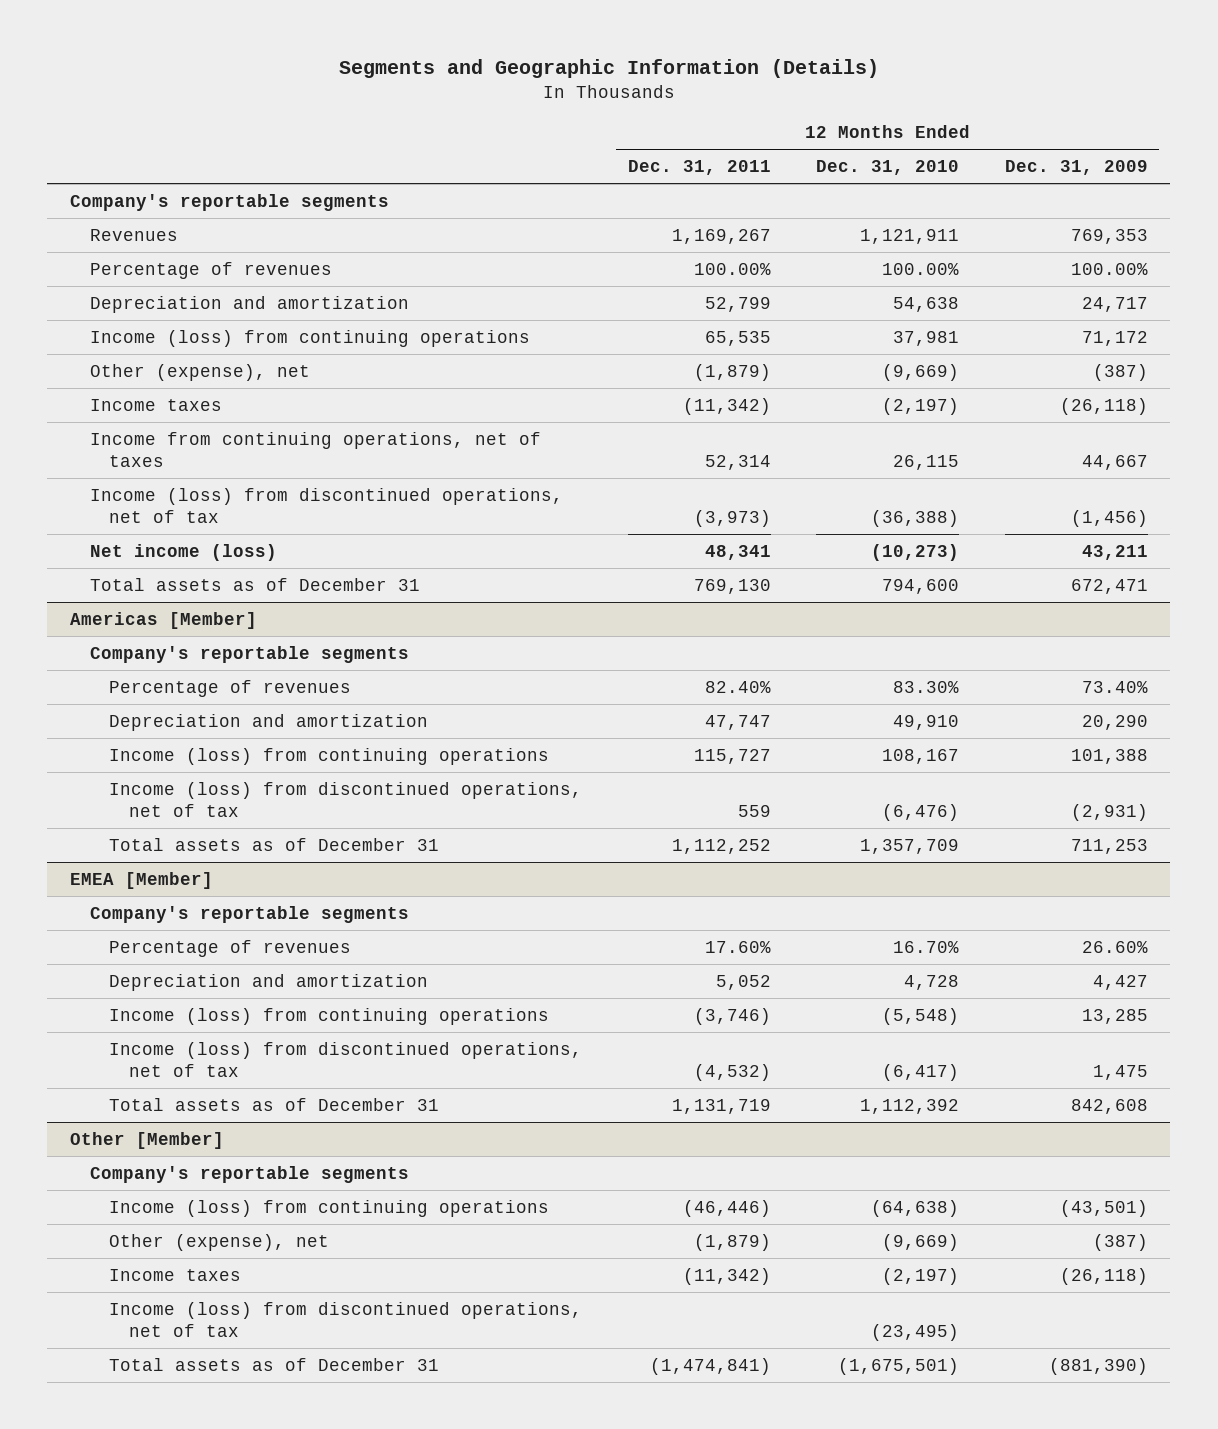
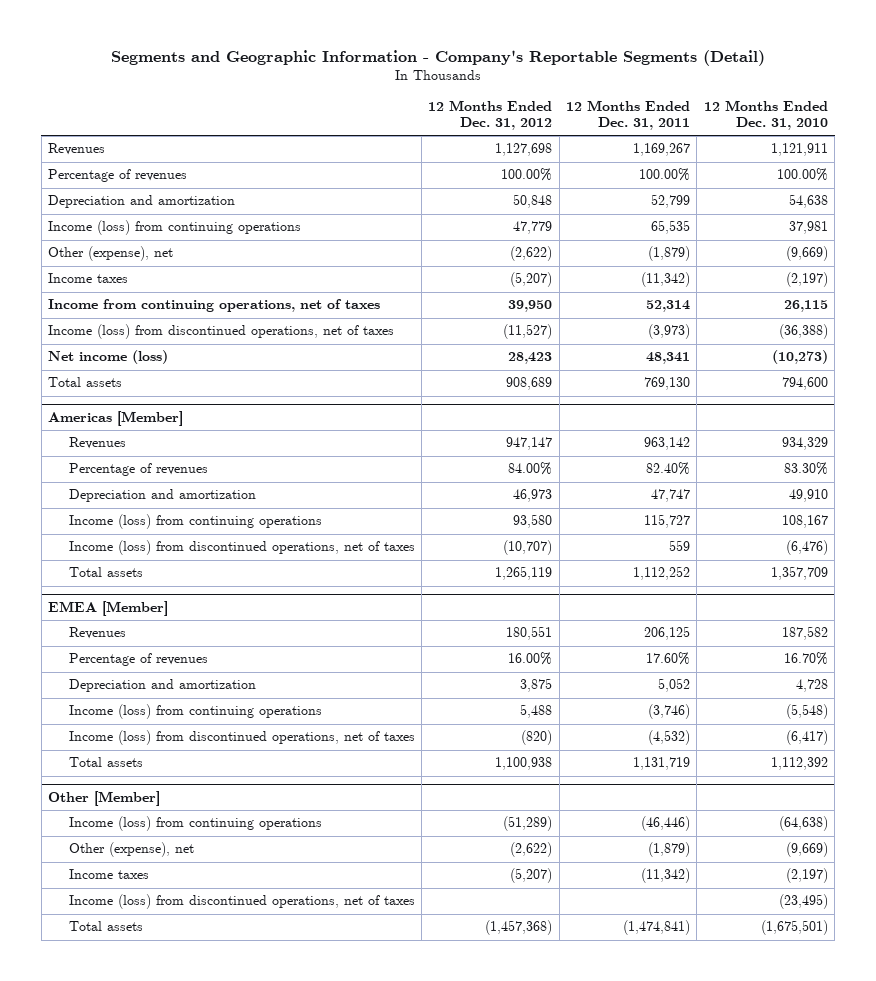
- Segments and Geographic Information (Details)
+ Segments and Geographic Information - Company's Reportable Segments (Detail)
- | 12 Months Ended Dec. 31, 2011 | 12 Months Ended Dec. 31, 2010 | 12 Months Ended Dec. 31, 2009
+ | 12 Months Ended Dec. 31, 2012 | 12 Months Ended Dec. 31, 2011 | 12 Months Ended Dec. 31, 2010
- Company's reportable segments
- Income (loss) from discontinued operations, net of tax | (3,973) | (36,388) | (1,456)
+ Income (loss) from discontinued operations, net of taxes | (11,527) | (3,973) | (36,388)
- Total assets as of December 31 | 769,130 | 794,600 | 672,471
+ Total assets | 908,689 | 769,130 | 794,600
@ Americas [Member]
- Company's reportable segments
+ Revenues | 947,147 | 963,142 | 934,329
- Income (loss) from discontinued operations, net of tax | 559 | (6,476) | (2,931)
- Total assets as of December 31 | 1,112,252 | 1,357,709 | 711,253
+ Income (loss) from discontinued operations, net of taxes | (10,707) | 559 | (6,476)
+ Total assets | 1,265,119 | 1,112,252 | 1,357,709
@ EMEA [Member]
- Company's reportable segments
+ Revenues | 180,551 | 206,125 | 187,582
- Income (loss) from discontinued operations, net of tax | (4,532) | (6,417) | 1,475
- Total assets as of December 31 | 1,131,719 | 1,112,392 | 842,608
+ Income (loss) from discontinued operations, net of taxes | (820) | (4,532) | (6,417)
+ Total assets | 1,100,938 | 1,131,719 | 1,112,392
@ Other [Member]
- Company's reportable segments
- Income (loss) from discontinued operations, net of tax | | (23,495) |
- Total assets as of December 31 | (1,474,841) | (1,675,501) | (881,390)
+ Income (loss) from discontinued operations, net of taxes | | | (23,495)
+ Total assets | (1,457,368) | (1,474,841) | (1,675,501)

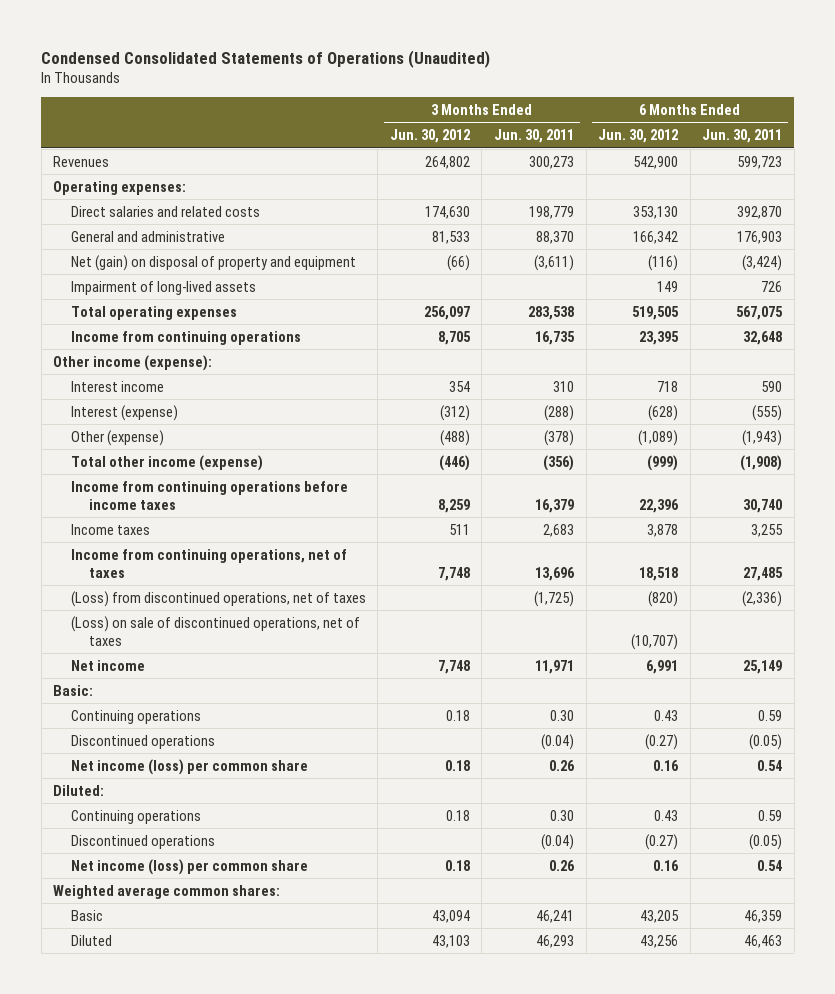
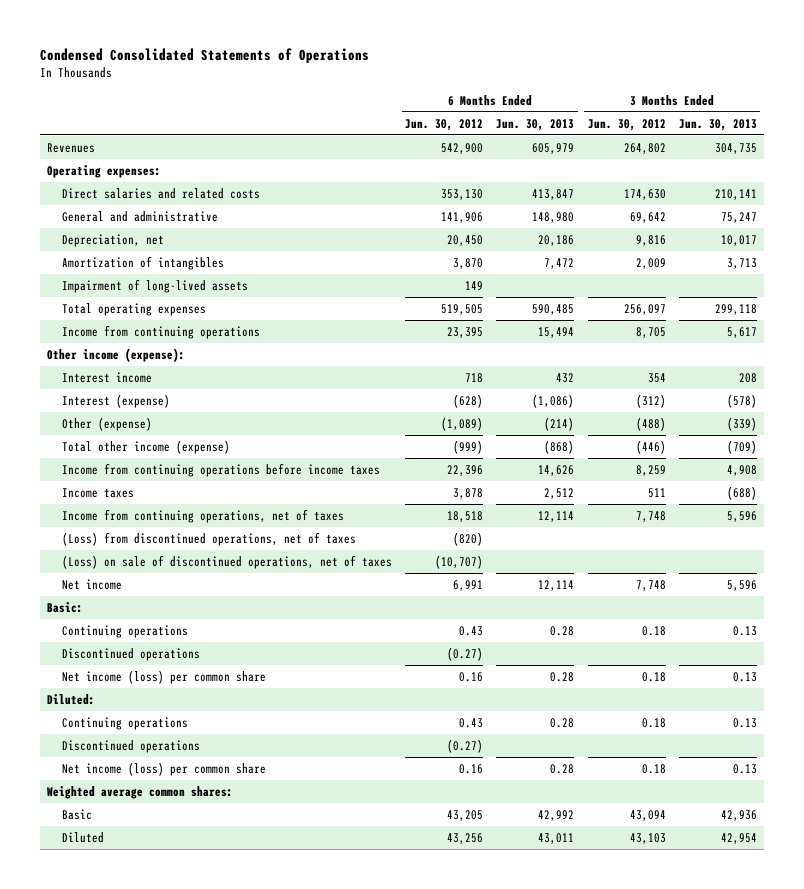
- Condensed Consolidated Statements of Operations (Unaudited)
+ Condensed Consolidated Statements of Operations
- | 3 Months Ended Jun. 30, 2012 | 3 Months Ended Jun. 30, 2011 | 6 Months Ended Jun. 30, 2012 | 6 Months Ended Jun. 30, 2011
+ | 6 Months Ended Jun. 30, 2012 | 6 Months Ended Jun. 30, 2013 | 3 Months Ended Jun. 30, 2012 | 3 Months Ended Jun. 30, 2013
- General and administrative | 81,533 | 88,370 | 166,342 | 176,903
- Net (gain) on disposal of property and equipment | (66) | (3,611) | (116) | (3,424)
+ General and administrative | 141,906 | 148,980 | 69,642 | 75,247
+ Depreciation, net | 20,450 | 20,186 | 9,816 | 10,017
+ Amortization of intangibles | 3,870 | 7,472 | 2,009 | 3,713

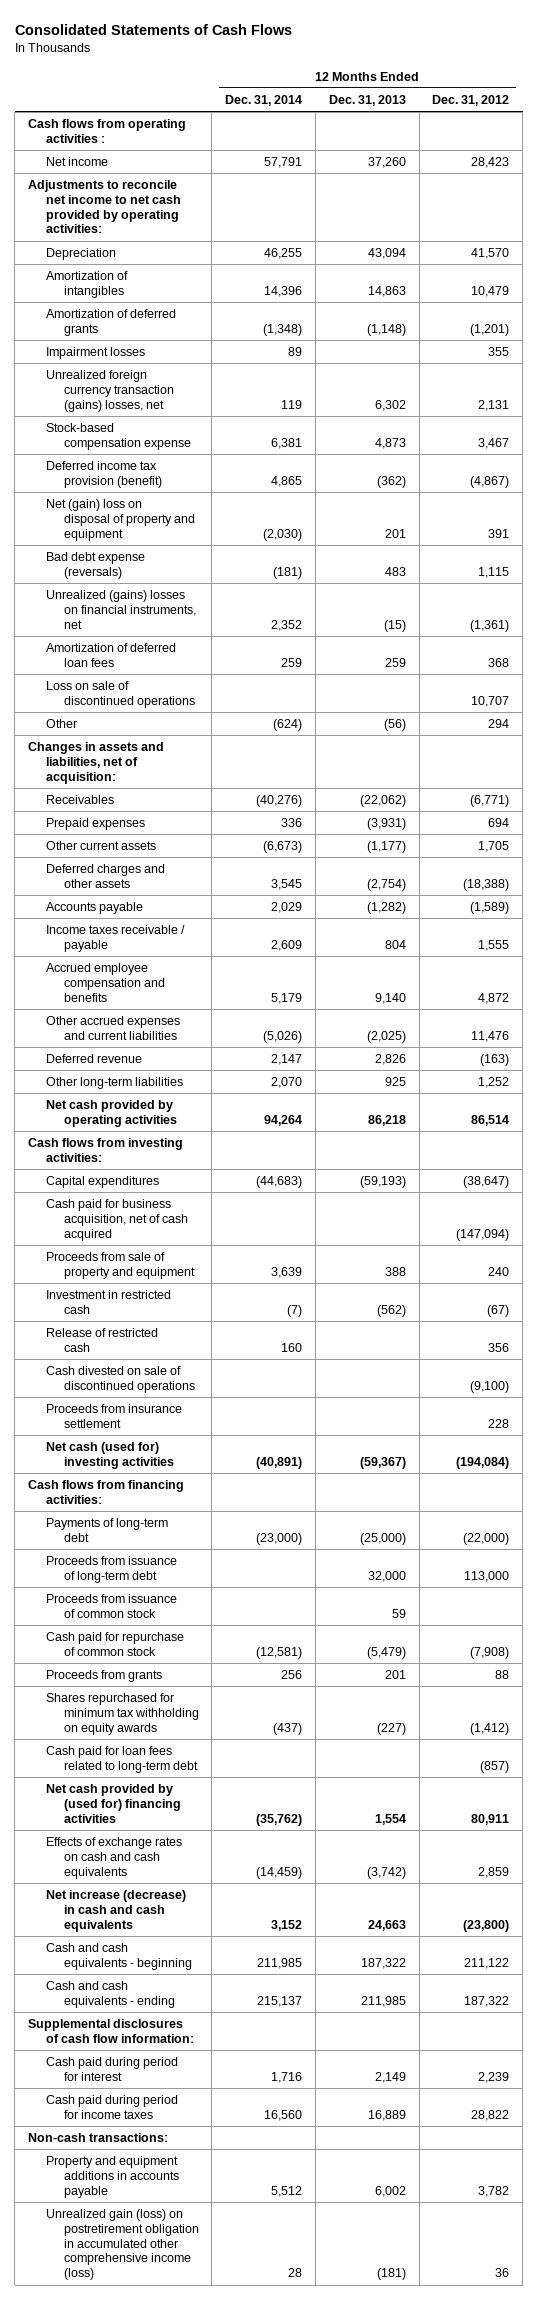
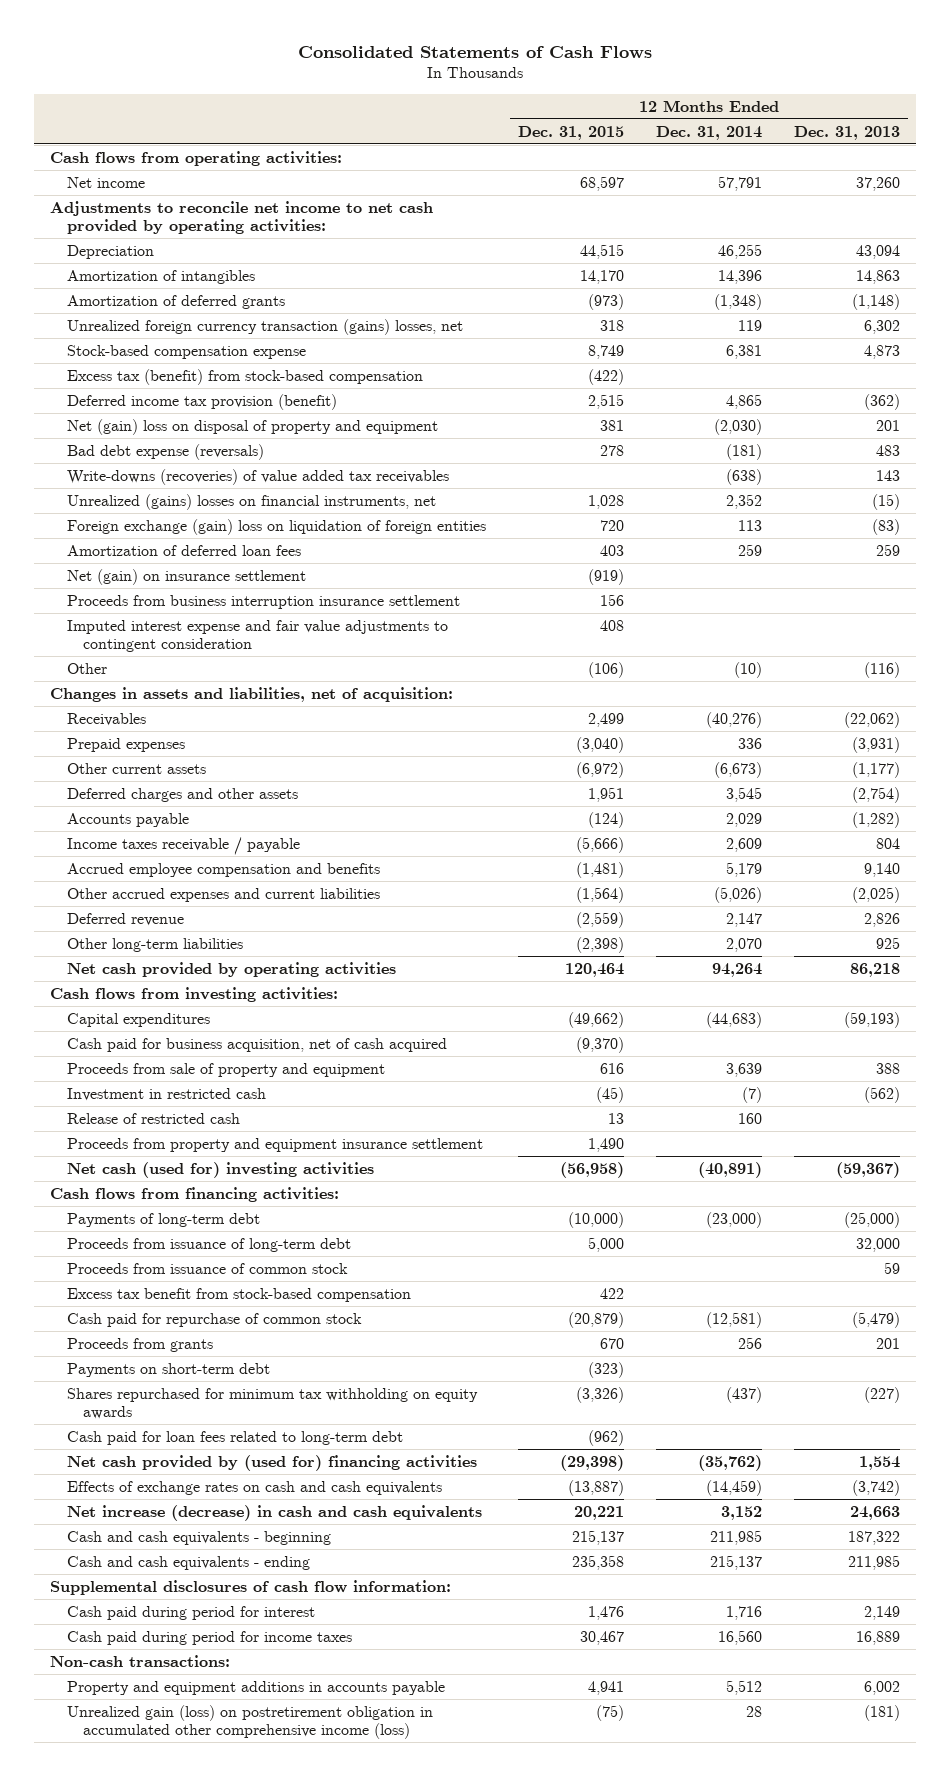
- | 12 Months Ended Dec. 31, 2014 | 12 Months Ended Dec. 31, 2013 | 12 Months Ended Dec. 31, 2012
+ | 12 Months Ended Dec. 31, 2015 | 12 Months Ended Dec. 31, 2014 | 12 Months Ended Dec. 31, 2013
- Cash flows from operating activities :
+ Cash flows from operating activities:
- Impairment losses | 89 | | 355
+ Excess tax (benefit) from stock-based compensation | (422) | |
+ Write-downs (recoveries) of value added tax receivables | | (638) | 143
+ Foreign exchange (gain) loss on liquidation of foreign entities | 720 | 113 | (83)
- Loss on sale of discontinued operations | | | 10,707
- Other | (624) | (56) | 294
+ Net (gain) on insurance settlement | (919) | |
+ Proceeds from business interruption insurance settlement | 156 | |
+ Imputed interest expense and fair value adjustments to contingent consideration | 408 | |
+ Other | (106) | (10) | (116)
- Cash divested on sale of discontinued operations | | | (9,100)
- Proceeds from insurance settlement | | | 228
+ Proceeds from property and equipment insurance settlement | 1,490 | |
+ Excess tax benefit from stock-based compensation | 422 | |
+ Payments on short-term debt | (323) | |

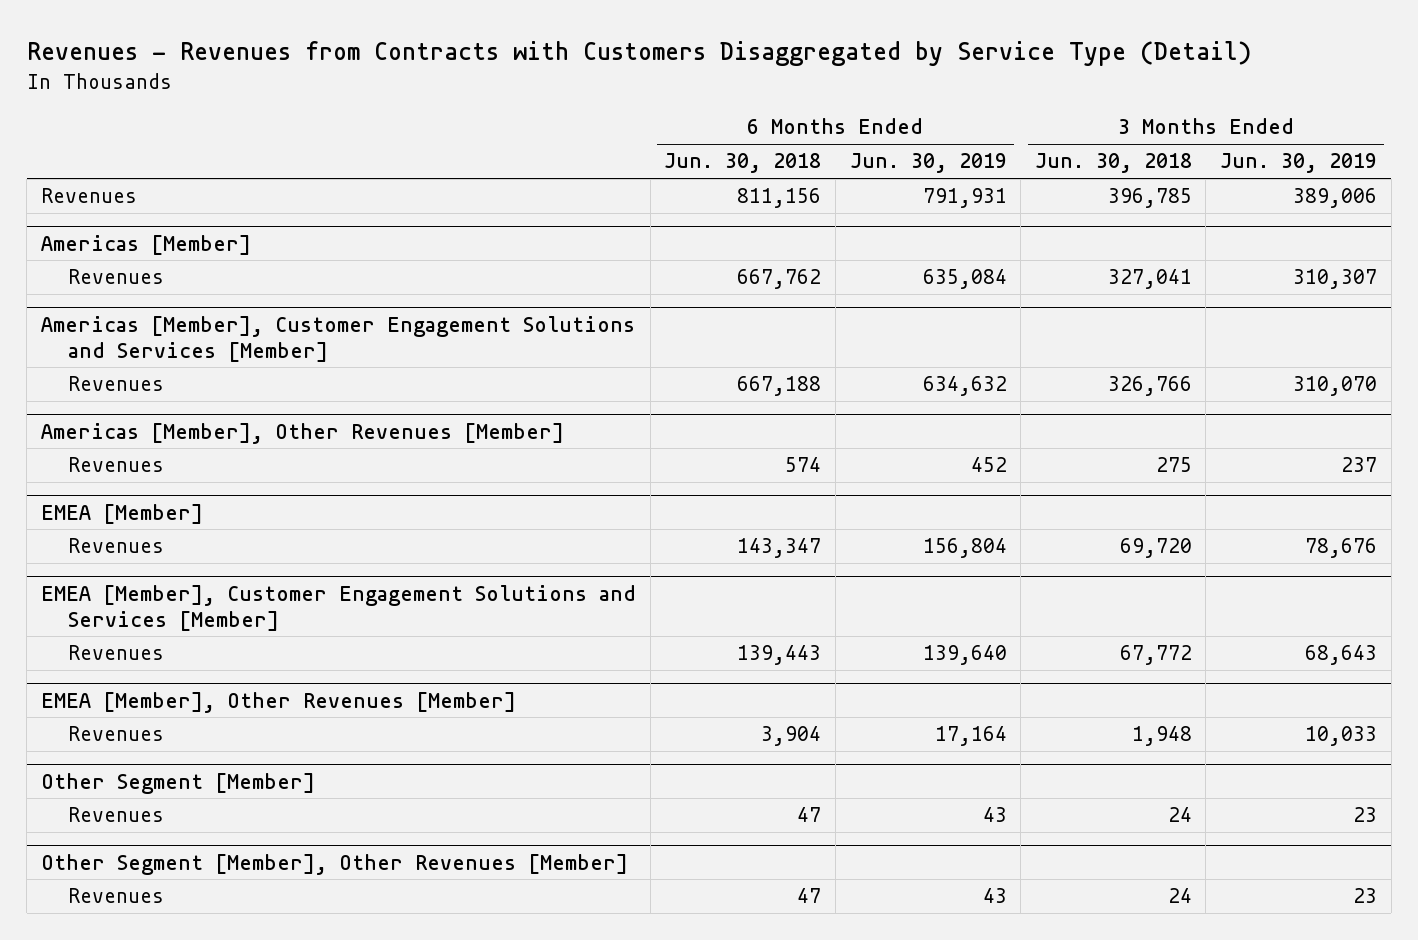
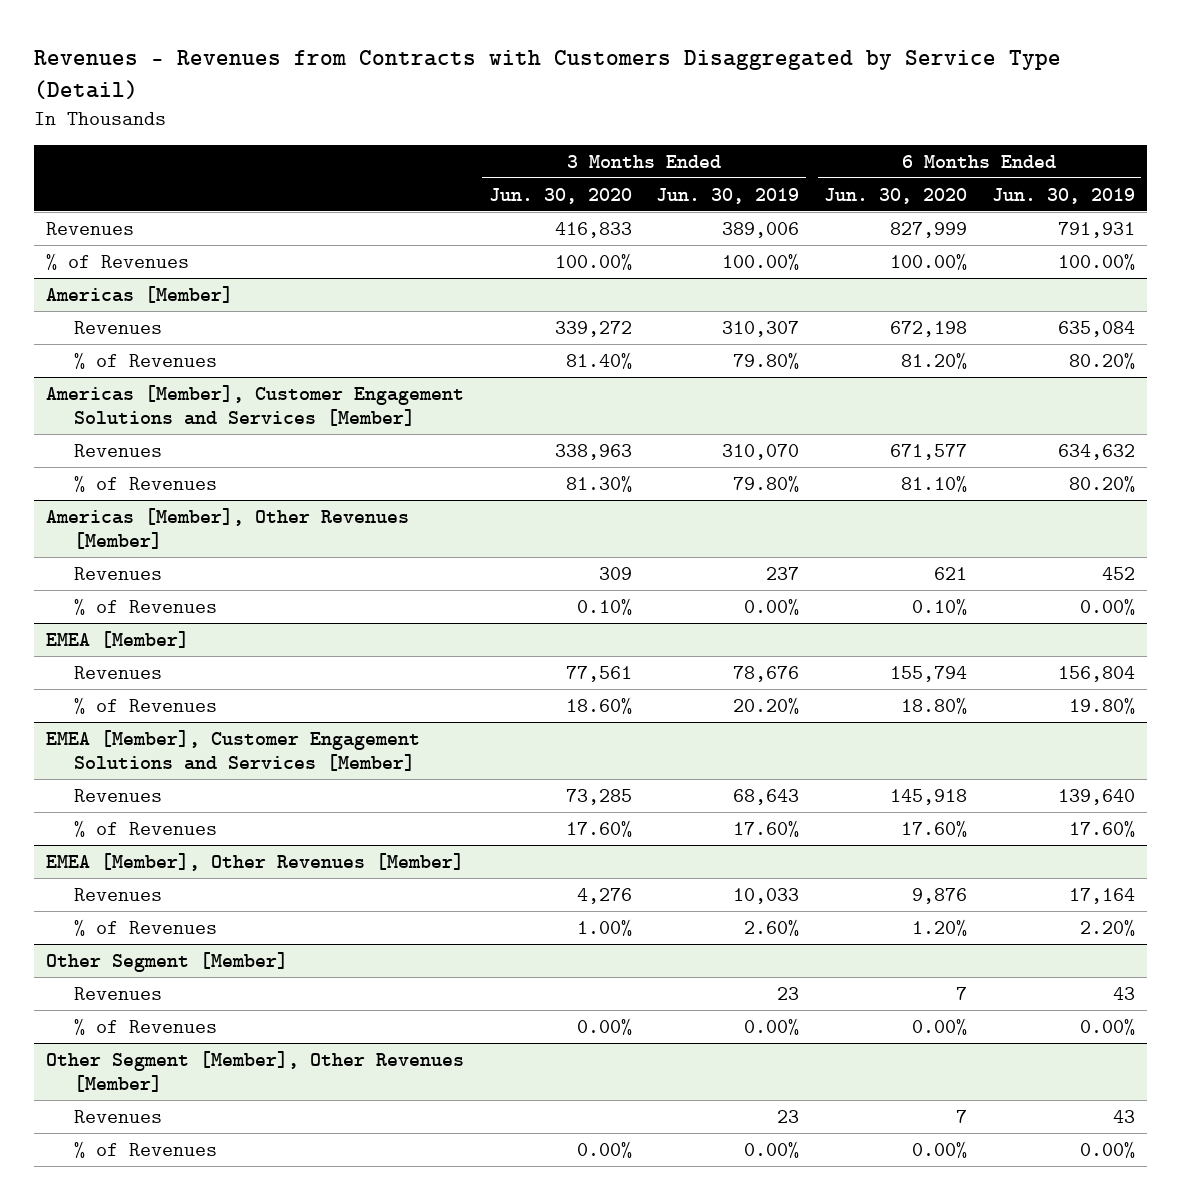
- | 6 Months Ended Jun. 30, 2018 | 6 Months Ended Jun. 30, 2019 | 3 Months Ended Jun. 30, 2018 | 3 Months Ended Jun. 30, 2019
+ | 3 Months Ended Jun. 30, 2020 | 3 Months Ended Jun. 30, 2019 | 6 Months Ended Jun. 30, 2020 | 6 Months Ended Jun. 30, 2019
+ % of Revenues | 100.00% | 100.00% | 100.00% | 100.00%
@ Americas [Member]
+ % of Revenues | 81.40% | 79.80% | 81.20% | 80.20%
@ Americas [Member], Customer Engagement Solutions and Services [Member]
+ % of Revenues | 81.30% | 79.80% | 81.10% | 80.20%
@ Americas [Member], Other Revenues [Member]
+ % of Revenues | 0.10% | 0.00% | 0.10% | 0.00%
@ EMEA [Member]
+ % of Revenues | 18.60% | 20.20% | 18.80% | 19.80%
@ EMEA [Member], Customer Engagement Solutions and Services [Member]
+ % of Revenues | 17.60% | 17.60% | 17.60% | 17.60%
@ EMEA [Member], Other Revenues [Member]
+ % of Revenues | 1.00% | 2.60% | 1.20% | 2.20%
@ Other Segment [Member]
+ % of Revenues | 0.00% | 0.00% | 0.00% | 0.00%
@ Other Segment [Member], Other Revenues [Member]
+ % of Revenues | 0.00% | 0.00% | 0.00% | 0.00%

